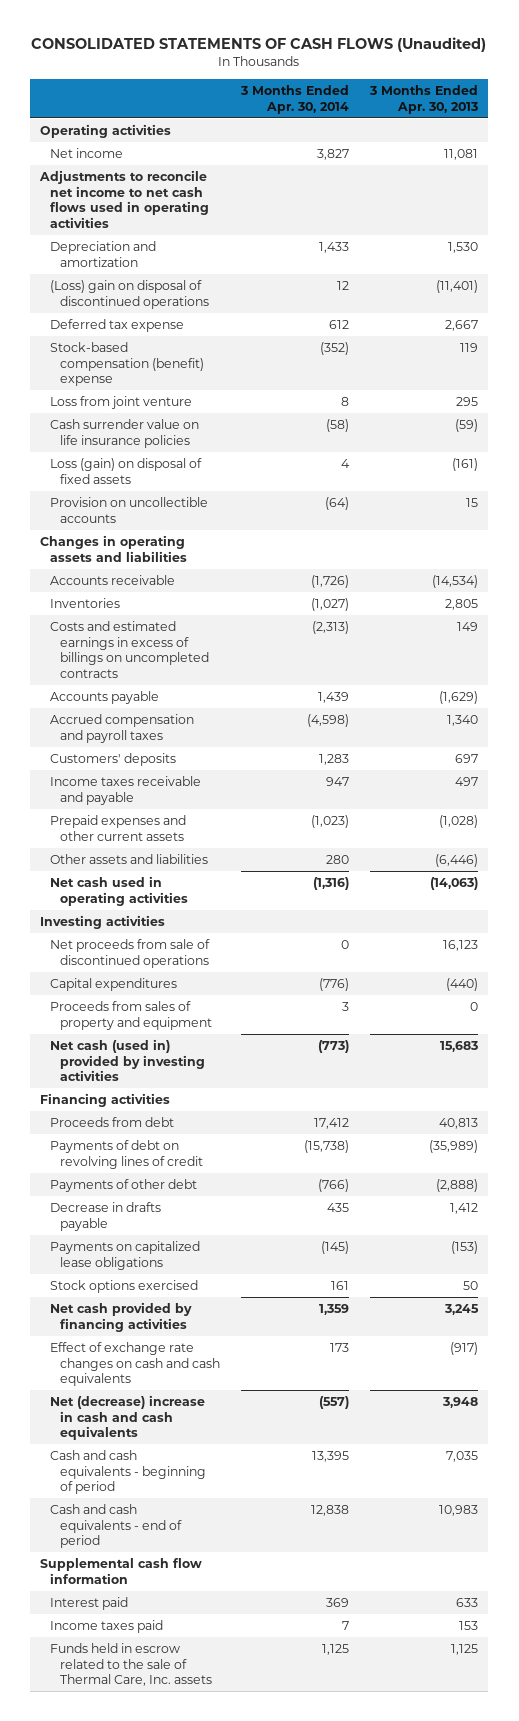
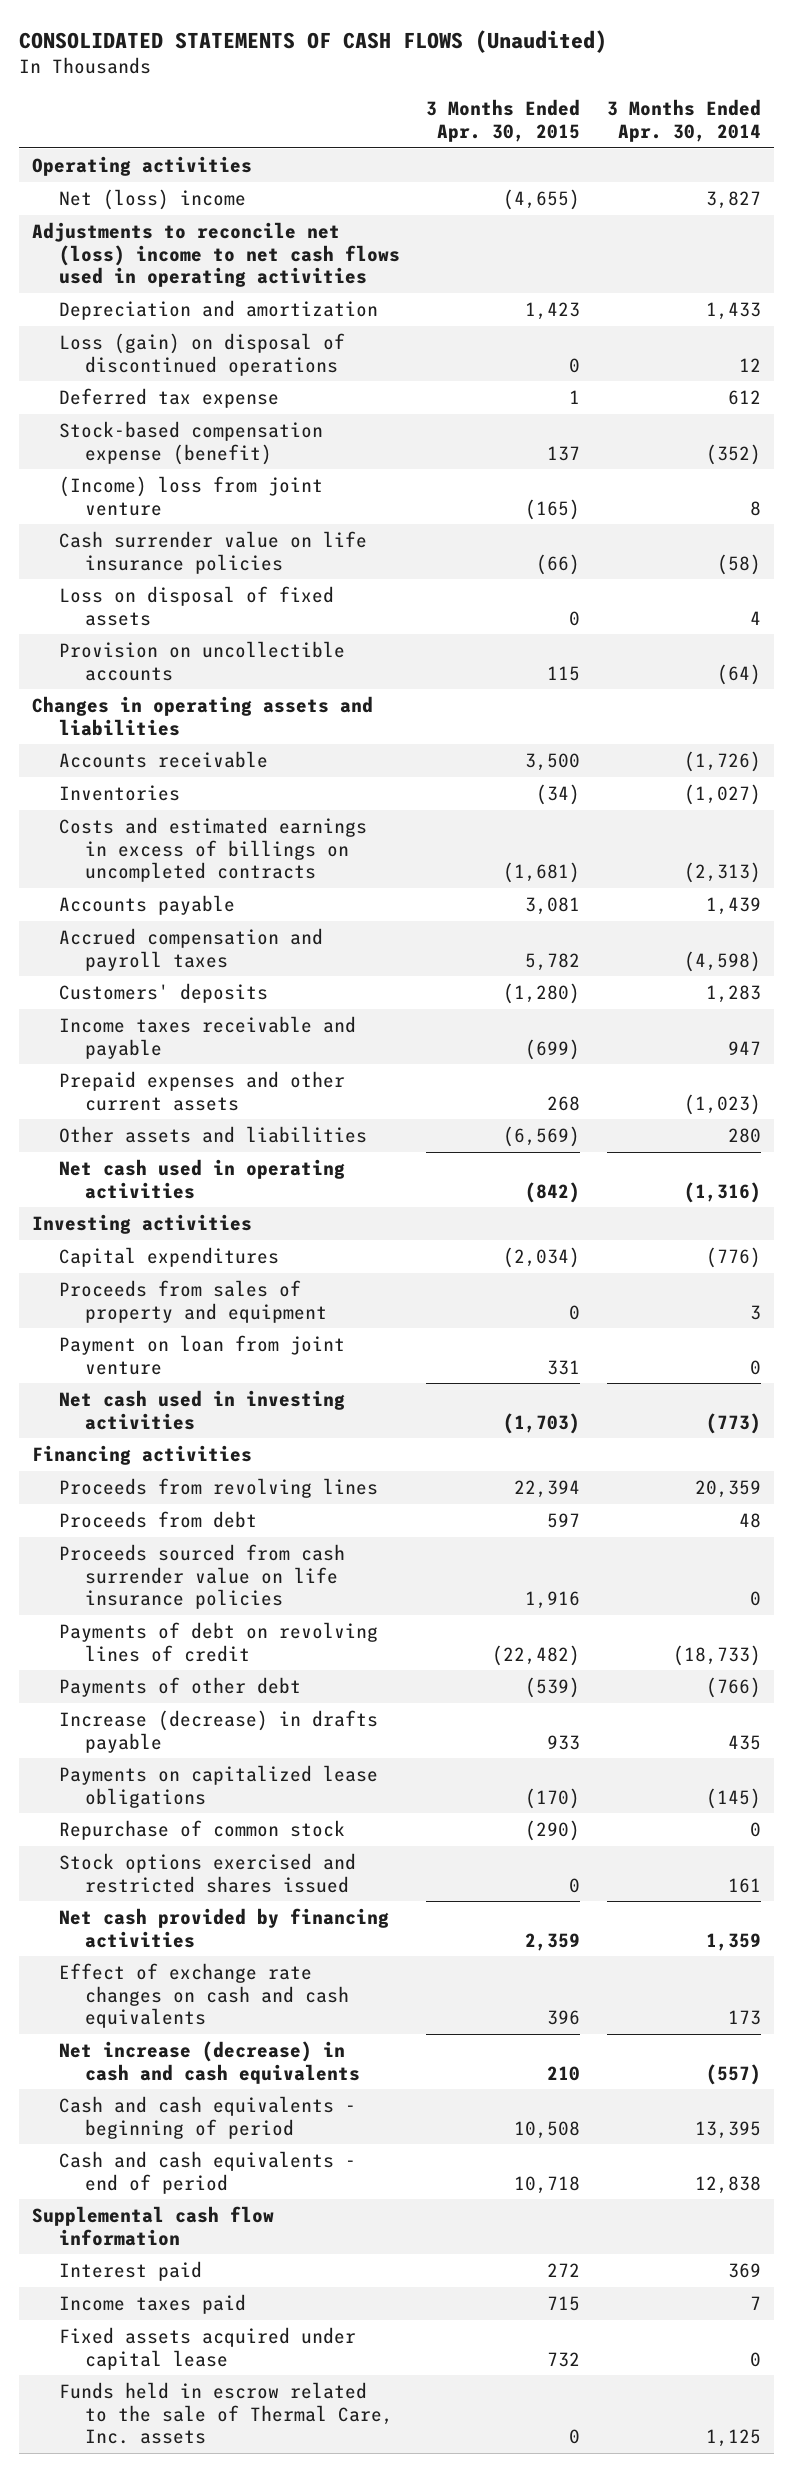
- | 3 Months Ended Apr. 30, 2014 | 3 Months Ended Apr. 30, 2013
+ | 3 Months Ended Apr. 30, 2015 | 3 Months Ended Apr. 30, 2014
- Net income | 3,827 | 11,081
- Adjustments to reconcile net income to net cash flows used in operating activities
+ Net (loss) income | (4,655) | 3,827
+ Adjustments to reconcile net (loss) income to net cash flows used in operating activities
- (Loss) gain on disposal of discontinued operations | 12 | (11,401)
+ Loss (gain) on disposal of discontinued operations | 0 | 12
- Stock-based compensation (benefit) expense | (352) | 119
- Loss from joint venture | 8 | 295
+ Stock-based compensation expense (benefit) | 137 | (352)
+ (Income) loss from joint venture | (165) | 8
- Loss (gain) on disposal of fixed assets | 4 | (161)
+ Loss on disposal of fixed assets | 0 | 4
- Net proceeds from sale of discontinued operations | 0 | 16,123
- Net cash (used in) provided by investing activities | (773) | 15,683
+ Payment on loan from joint venture | 331 | 0
+ Net cash used in investing activities | (1,703) | (773)
- Proceeds from debt | 17,412 | 40,813
- Payments of debt on revolving lines of credit | (15,738) | (35,989)
+ Proceeds from revolving lines | 22,394 | 20,359
+ Proceeds from debt | 597 | 48
+ Proceeds sourced from cash surrender value on life insurance policies | 1,916 | 0
+ Payments of debt on revolving lines of credit | (22,482) | (18,733)
- Decrease in drafts payable | 435 | 1,412
+ Increase (decrease) in drafts payable | 933 | 435
- Stock options exercised | 161 | 50
+ Repurchase of common stock | (290) | 0
+ Stock options exercised and restricted shares issued | 0 | 161
- Net (decrease) increase in cash and cash equivalents | (557) | 3,948
+ Net increase (decrease) in cash and cash equivalents | 210 | (557)
+ Fixed assets acquired under capital lease | 732 | 0

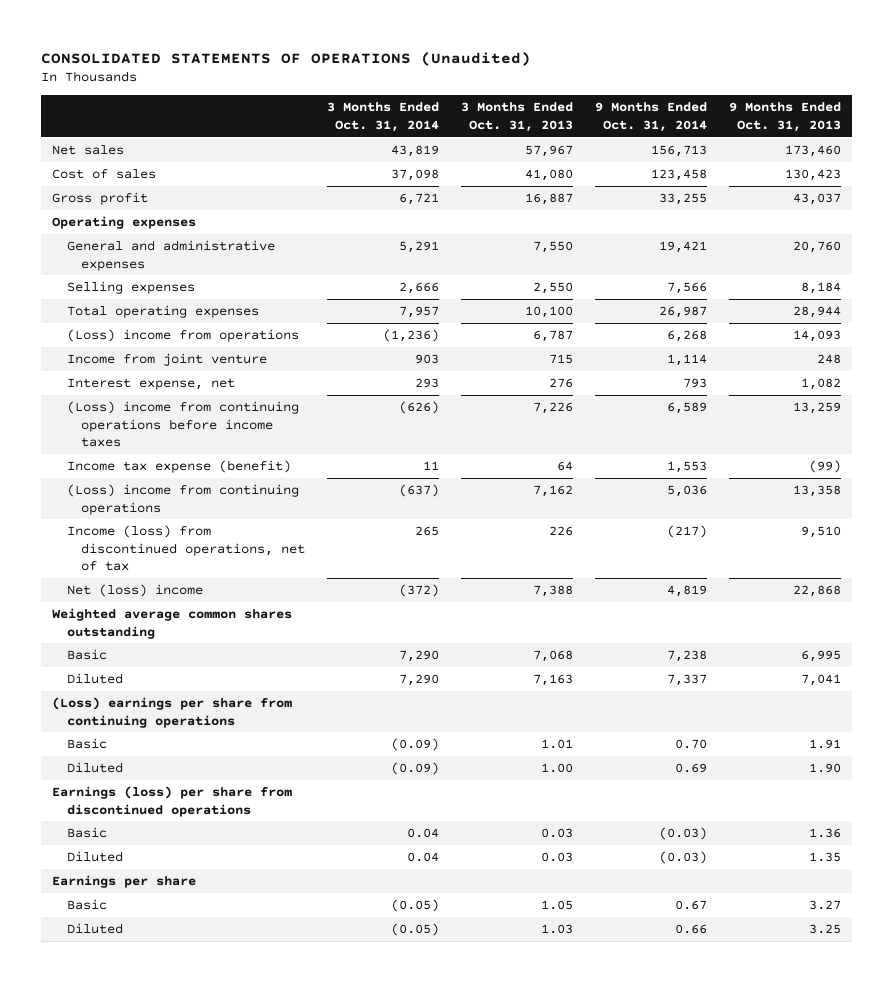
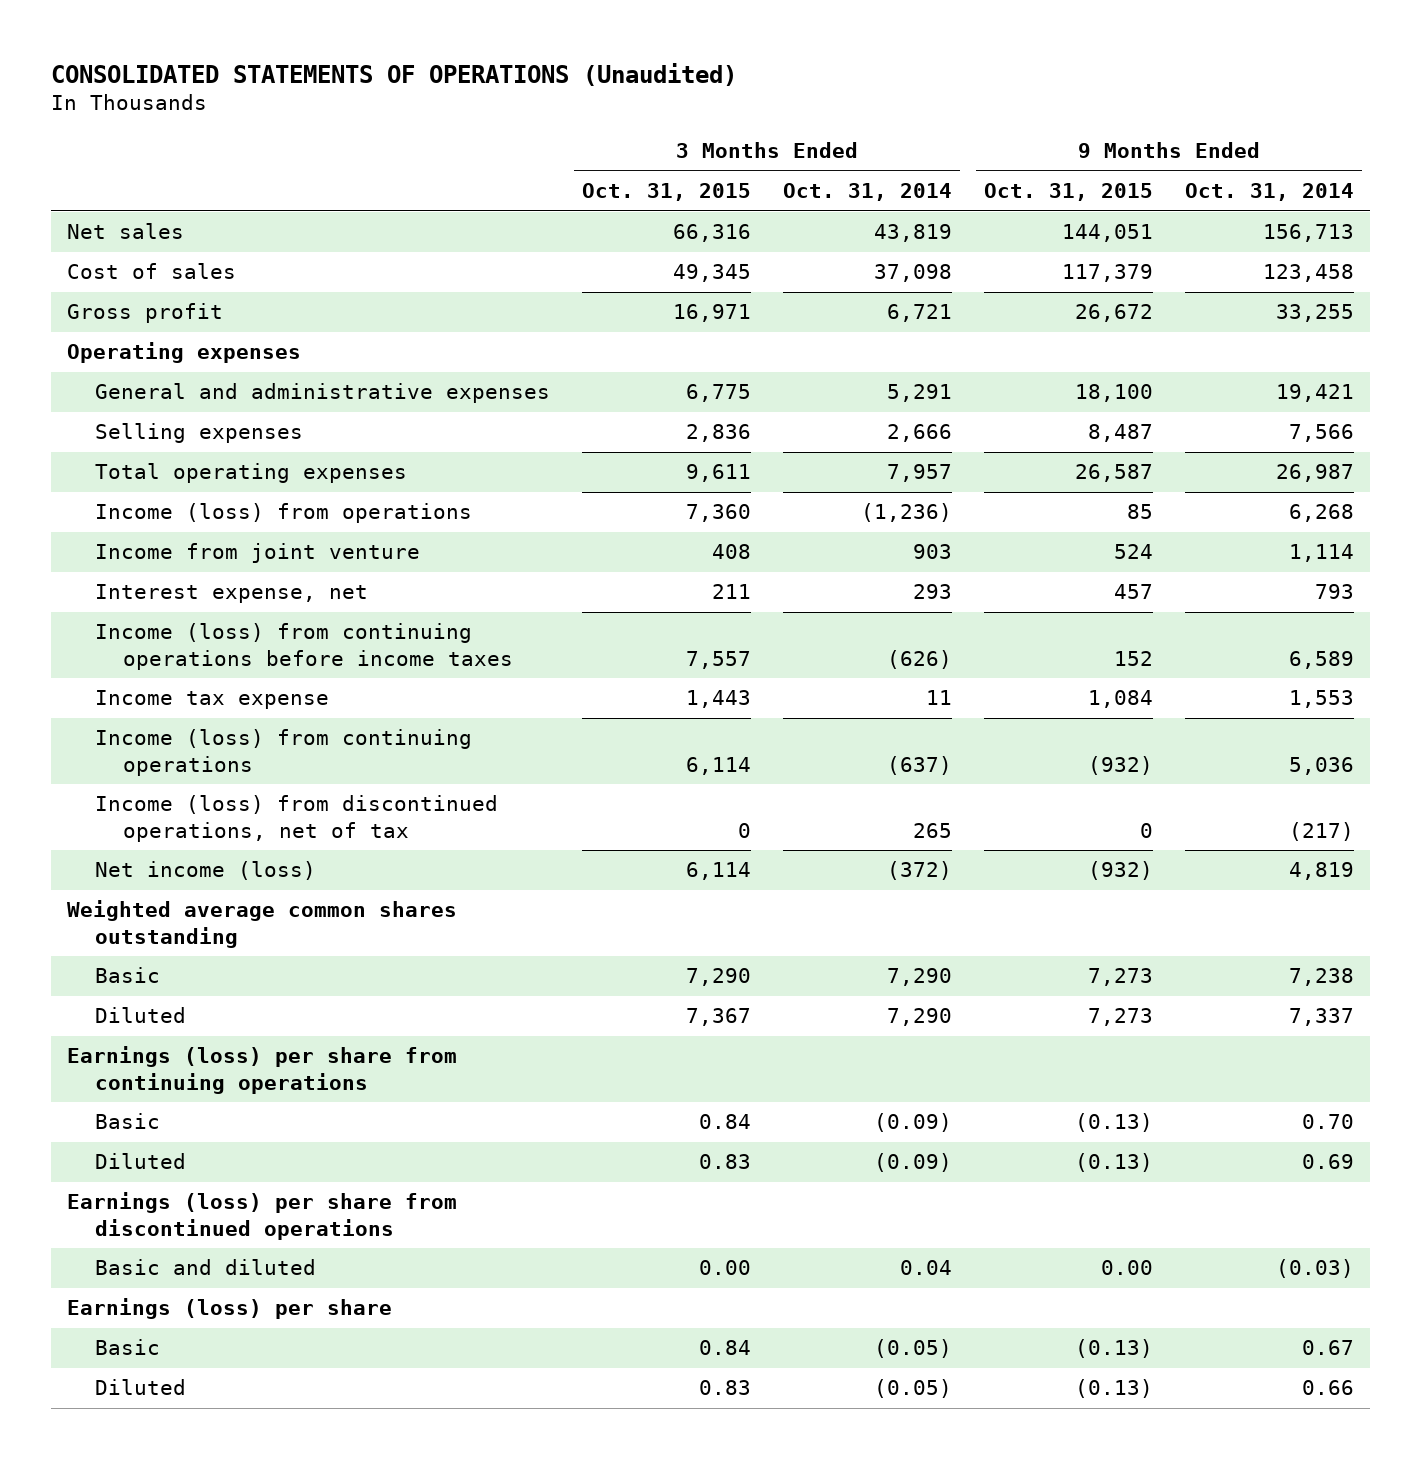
- | 3 Months Ended Oct. 31, 2014 | 3 Months Ended Oct. 31, 2013 | 9 Months Ended Oct. 31, 2014 | 9 Months Ended Oct. 31, 2013
+ | 3 Months Ended Oct. 31, 2015 | 3 Months Ended Oct. 31, 2014 | 9 Months Ended Oct. 31, 2015 | 9 Months Ended Oct. 31, 2014
- (Loss) income from operations | (1,236) | 6,787 | 6,268 | 14,093
+ Income (loss) from operations | 7,360 | (1,236) | 85 | 6,268
- (Loss) income from continuing operations before income taxes | (626) | 7,226 | 6,589 | 13,259
- Income tax expense (benefit) | 11 | 64 | 1,553 | (99)
- (Loss) income from continuing operations | (637) | 7,162 | 5,036 | 13,358
+ Income (loss) from continuing operations before income taxes | 7,557 | (626) | 152 | 6,589
+ Income tax expense | 1,443 | 11 | 1,084 | 1,553
+ Income (loss) from continuing operations | 6,114 | (637) | (932) | 5,036
- Net (loss) income | (372) | 7,388 | 4,819 | 22,868
+ Net income (loss) | 6,114 | (372) | (932) | 4,819
- (Loss) earnings per share from continuing operations
+ Earnings (loss) per share from continuing operations
- Basic | 0.04 | 0.03 | (0.03) | 1.36
- Diluted | 0.04 | 0.03 | (0.03) | 1.35
- Earnings per share
+ Basic and diluted | 0.00 | 0.04 | 0.00 | (0.03)
+ Earnings (loss) per share

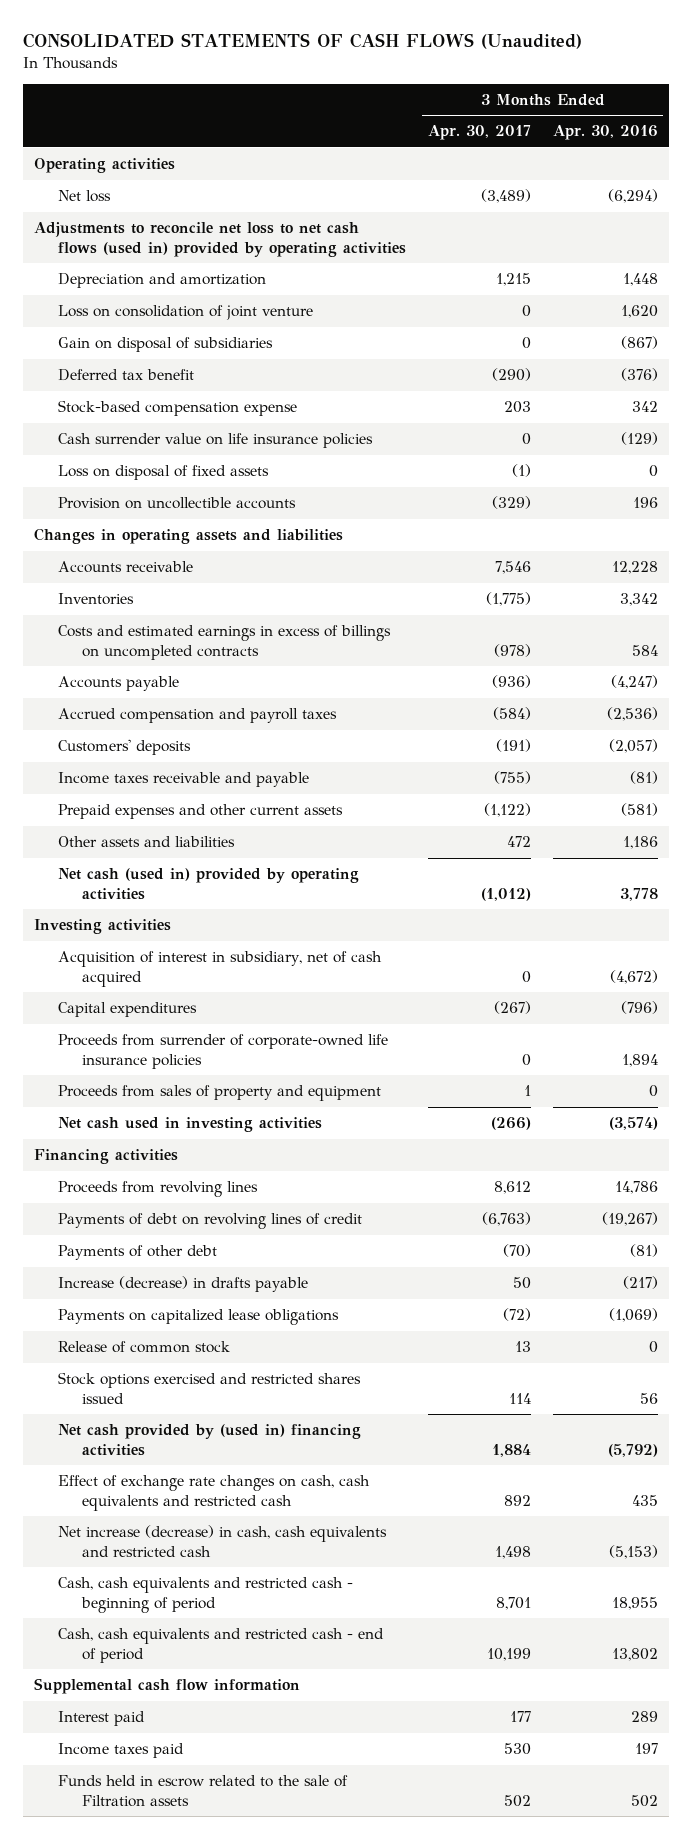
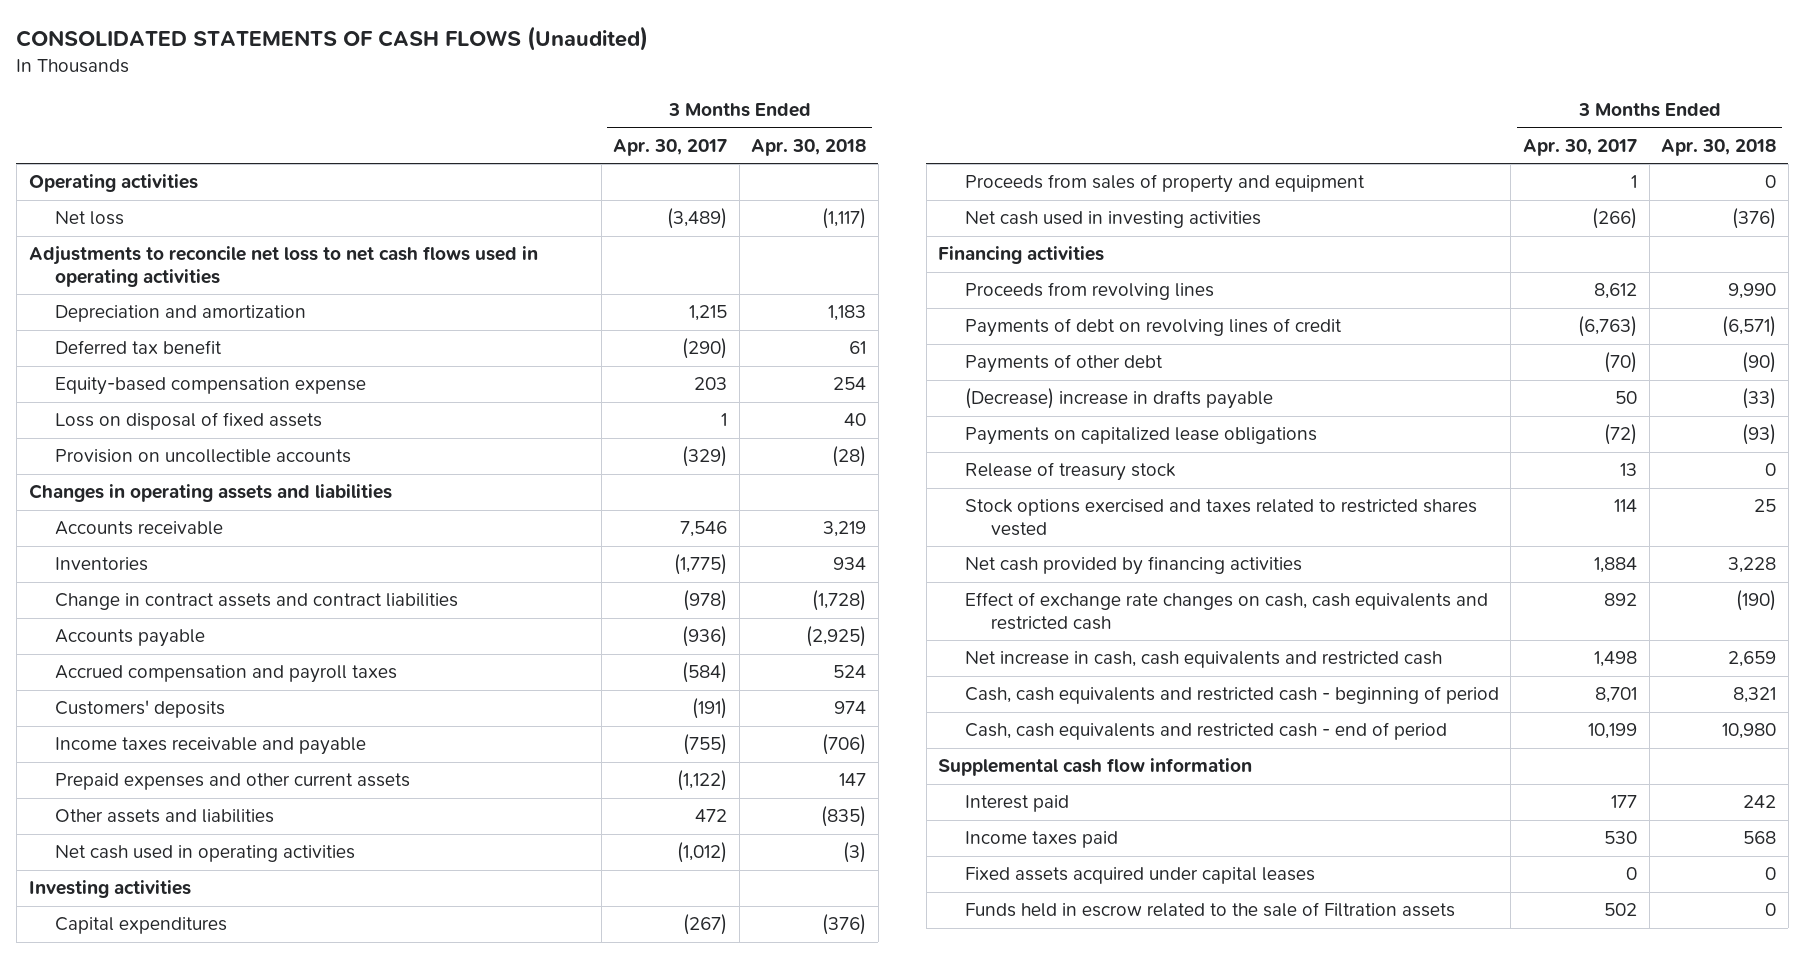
- | 3 Months Ended Apr. 30, 2017 | 3 Months Ended Apr. 30, 2016
+ | 3 Months Ended Apr. 30, 2017 | 3 Months Ended Apr. 30, 2018
- Adjustments to reconcile net loss to net cash flows (used in) provided by operating activities
+ Adjustments to reconcile net loss to net cash flows used in operating activities
- Loss on consolidation of joint venture | 0 | 1,620
- Gain on disposal of subsidiaries | 0 | (867)
- Stock-based compensation expense | 203 | 342
- Cash surrender value on life insurance policies | 0 | (129)
- Loss on disposal of fixed assets | (1) | 0
+ Equity-based compensation expense | 203 | 254
+ Loss on disposal of fixed assets | 1 | 40
- Costs and estimated earnings in excess of billings on uncompleted contracts | (978) | 584
+ Change in contract assets and contract liabilities | (978) | (1,728)
- Net cash (used in) provided by operating activities | (1,012) | 3,778
+ Net cash used in operating activities | (1,012) | (3)
- Acquisition of interest in subsidiary, net of cash acquired | 0 | (4,672)
- Proceeds from surrender of corporate-owned life insurance policies | 0 | 1,894
- Increase (decrease) in drafts payable | 50 | (217)
+ (Decrease) increase in drafts payable | 50 | (33)
- Release of common stock | 13 | 0
- Stock options exercised and restricted shares issued | 114 | 56
- Net cash provided by (used in) financing activities | 1,884 | (5,792)
+ Release of treasury stock | 13 | 0
+ Stock options exercised and taxes related to restricted shares vested | 114 | 25
+ Net cash provided by financing activities | 1,884 | 3,228
- Net increase (decrease) in cash, cash equivalents and restricted cash | 1,498 | (5,153)
+ Net increase in cash, cash equivalents and restricted cash | 1,498 | 2,659
+ Fixed assets acquired under capital leases | 0 | 0

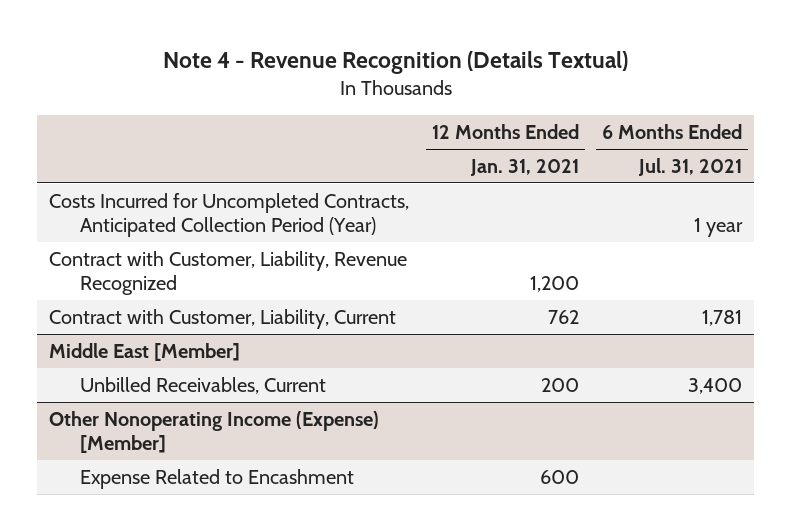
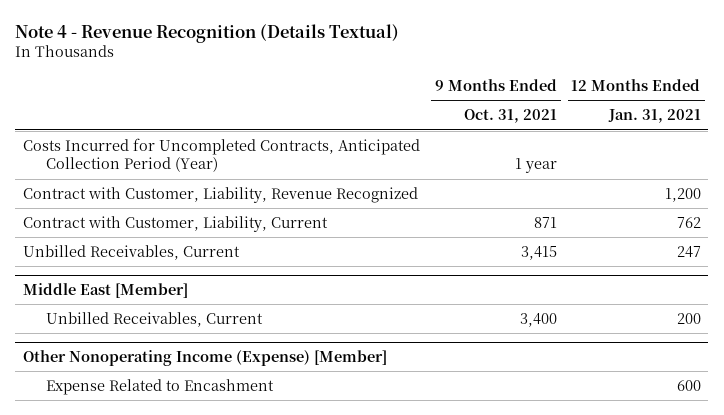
- | 12 Months Ended Jan. 31, 2021 | 6 Months Ended Jul. 31, 2021
+ | 9 Months Ended Oct. 31, 2021 | 12 Months Ended Jan. 31, 2021
+ Unbilled Receivables, Current | 3,415 | 247

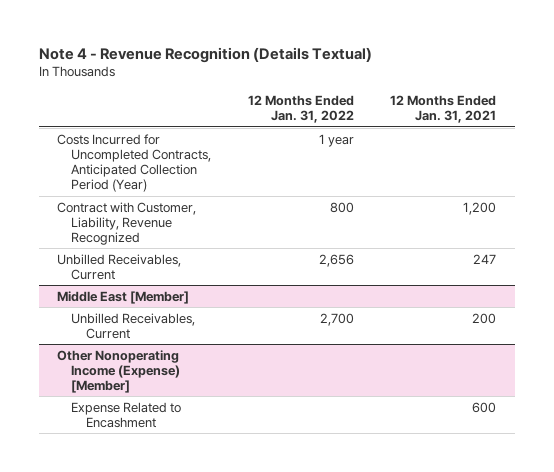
- | 9 Months Ended Oct. 31, 2021 | 12 Months Ended Jan. 31, 2021
+ | 12 Months Ended Jan. 31, 2022 | 12 Months Ended Jan. 31, 2021
- Contract with Customer, Liability, Current | 871 | 762

